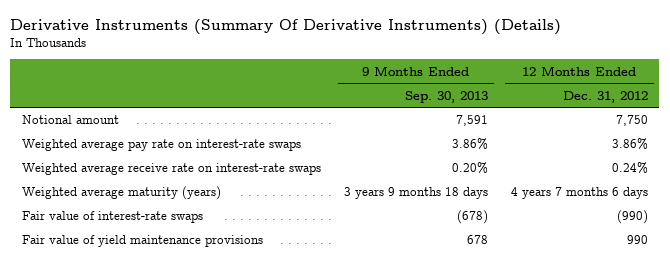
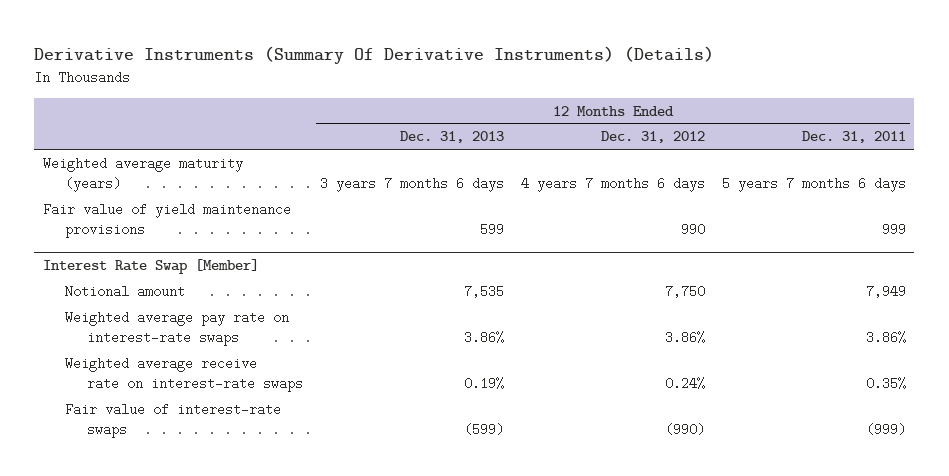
- | 9 Months Ended Sep. 30, 2013 | 12 Months Ended Dec. 31, 2012
+ | 12 Months Ended Dec. 31, 2013 | 12 Months Ended Dec. 31, 2012 | 12 Months Ended Dec. 31, 2011
moved up: Weighted average maturity (years) | 3 years 7 months 6 days | 4 years 7 months 6 days | 5 years 7 months 6 days
moved up: Fair value of yield maintenance provisions | 599 | 990 | 999
+ Interest Rate Swap [Member]

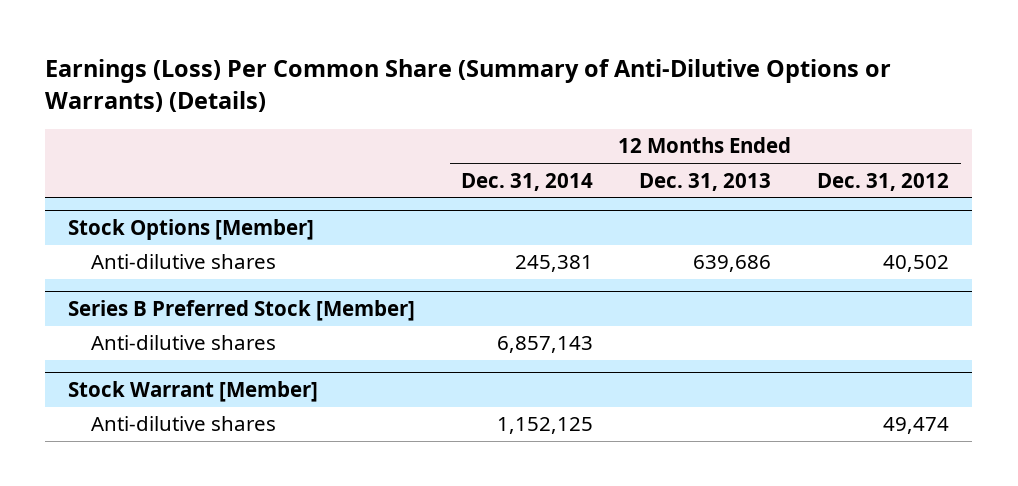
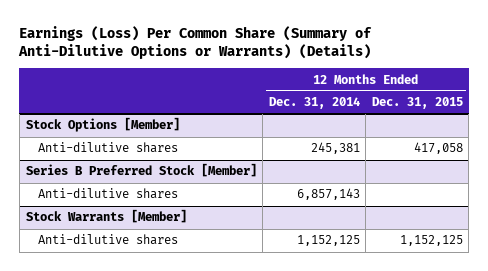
- | 12 Months Ended Dec. 31, 2014 | 12 Months Ended Dec. 31, 2013 | 12 Months Ended Dec. 31, 2012
+ | 12 Months Ended Dec. 31, 2014 | 12 Months Ended Dec. 31, 2015
- Stock Warrant [Member]
+ Stock Warrants [Member]

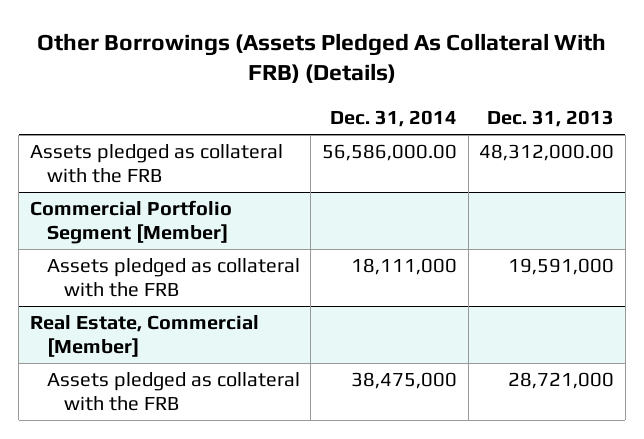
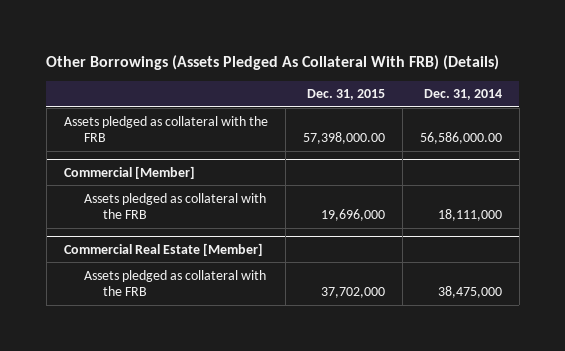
- | Dec. 31, 2014 | Dec. 31, 2013
+ | Dec. 31, 2015 | Dec. 31, 2014
- Commercial Portfolio Segment [Member]
+ Commercial [Member]
- Real Estate, Commercial [Member]
+ Commercial Real Estate [Member]

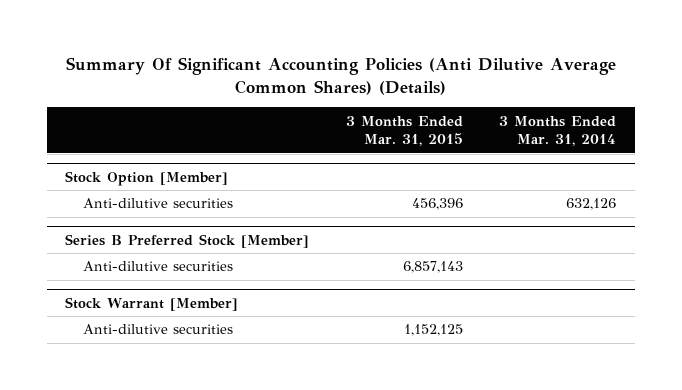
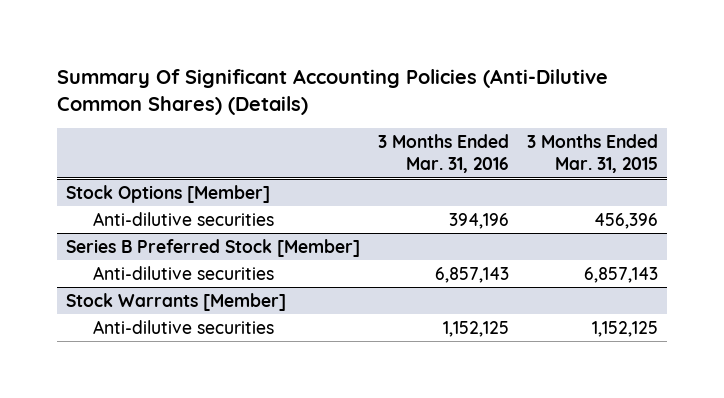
- Summary Of Significant Accounting Policies (Anti Dilutive Average Common Shares) (Details)
+ Summary Of Significant Accounting Policies (Anti-Dilutive Common Shares) (Details)
- | 3 Months Ended Mar. 31, 2015 | 3 Months Ended Mar. 31, 2014
+ | 3 Months Ended Mar. 31, 2016 | 3 Months Ended Mar. 31, 2015
- Stock Option [Member]
+ Stock Options [Member]
- Stock Warrant [Member]
+ Stock Warrants [Member]

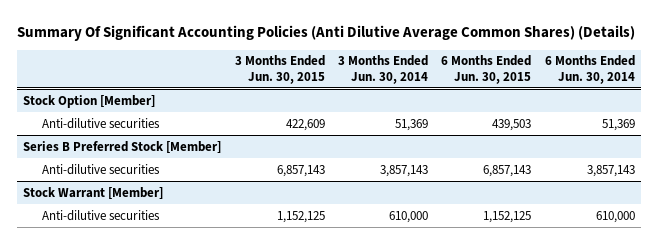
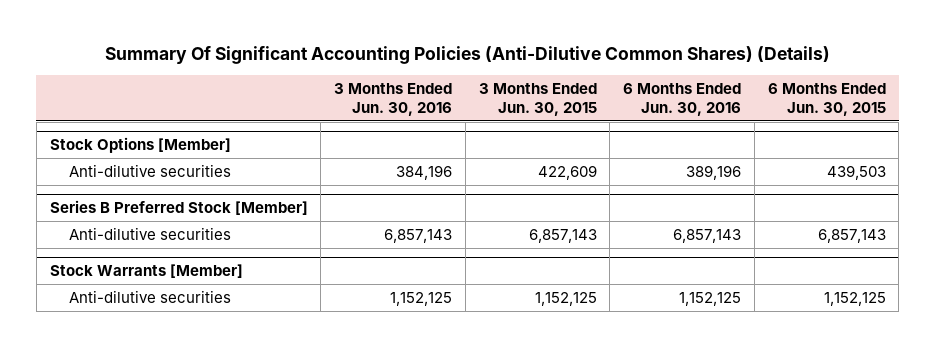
- Summary Of Significant Accounting Policies (Anti Dilutive Average Common Shares) (Details)
+ Summary Of Significant Accounting Policies (Anti-Dilutive Common Shares) (Details)
- | 3 Months Ended Jun. 30, 2015 | 3 Months Ended Jun. 30, 2014 | 6 Months Ended Jun. 30, 2015 | 6 Months Ended Jun. 30, 2014
+ | 3 Months Ended Jun. 30, 2016 | 3 Months Ended Jun. 30, 2015 | 6 Months Ended Jun. 30, 2016 | 6 Months Ended Jun. 30, 2015
- Stock Option [Member]
+ Stock Options [Member]
- Stock Warrant [Member]
+ Stock Warrants [Member]

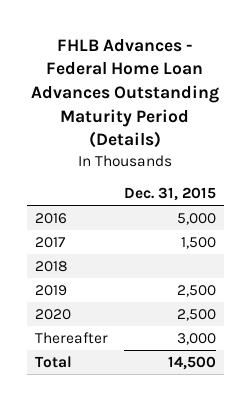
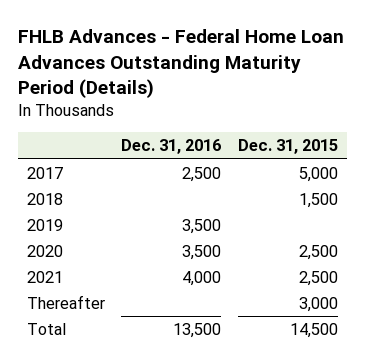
- | Dec. 31, 2015
+ | Dec. 31, 2016 | Dec. 31, 2015
- 2016 | 5,000
- 2017 | 1,500
- 2018
- 2019 | 2,500
+ 2017 | 2,500 | 5,000
+ 2018 | | 1,500
+ 2019 | 3,500 |
+ 2021 | 4,000 | 2,500

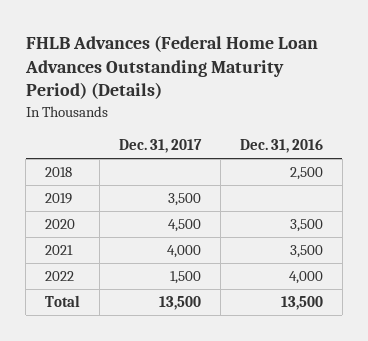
- FHLB Advances - Federal Home Loan Advances Outstanding Maturity Period (Details)
+ FHLB Advances (Federal Home Loan Advances Outstanding Maturity Period) (Details)
- | Dec. 31, 2016 | Dec. 31, 2015
+ | Dec. 31, 2017 | Dec. 31, 2016
- 2017 | 2,500 | 5,000
- 2018 | | 1,500
- 2019 | 3,500 |
+ 2018 | | 2,500
+ 2019 | 3,500 |
- 2021 | 4,000 | 2,500
- Thereafter | | 3,000
+ 2021 | 4,000 | 3,500
+ 2022 | 1,500 | 4,000

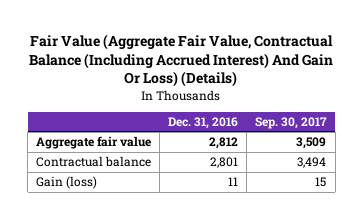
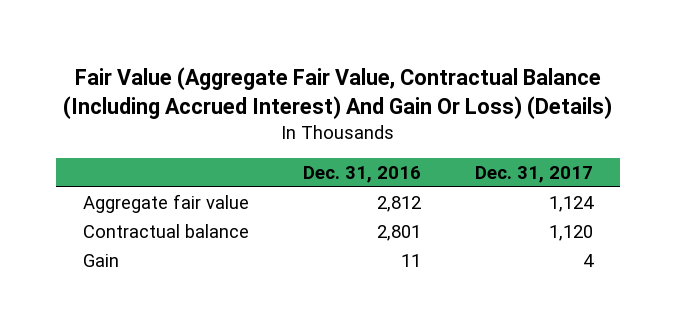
- | Dec. 31, 2016 | Sep. 30, 2017
+ | Dec. 31, 2016 | Dec. 31, 2017
- Gain (loss) | 11 | 15
+ Gain | 11 | 4

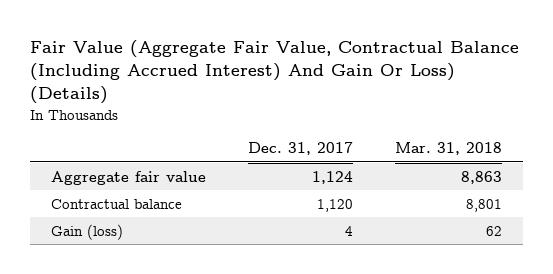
- | Dec. 31, 2016 | Dec. 31, 2017
+ | Dec. 31, 2017 | Mar. 31, 2018
- Gain | 11 | 4
+ Gain (loss) | 4 | 62

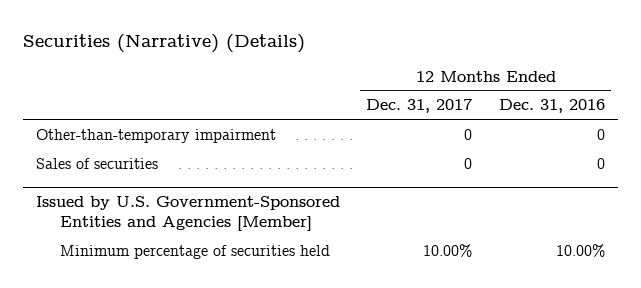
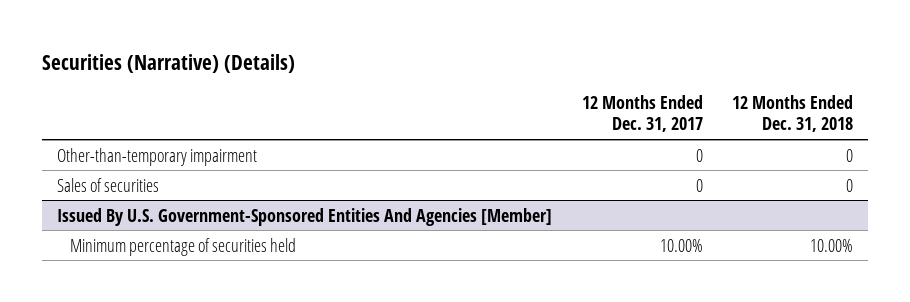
- | 12 Months Ended Dec. 31, 2017 | 12 Months Ended Dec. 31, 2016
+ | 12 Months Ended Dec. 31, 2017 | 12 Months Ended Dec. 31, 2018
- Issued by U.S. Government-Sponsored Entities and Agencies [Member]
+ Issued By U.S. Government-Sponsored Entities And Agencies [Member]

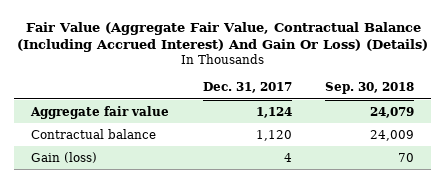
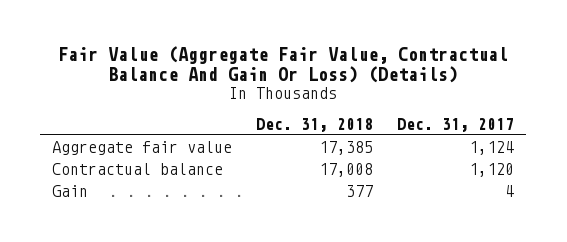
- Fair Value (Aggregate Fair Value, Contractual Balance (Including Accrued Interest) And Gain Or Loss) (Details)
+ Fair Value (Aggregate Fair Value, Contractual Balance And Gain Or Loss) (Details)
- | Dec. 31, 2017 | Sep. 30, 2018
+ | Dec. 31, 2018 | Dec. 31, 2017
- Gain (loss) | 4 | 70
+ Gain | 377 | 4

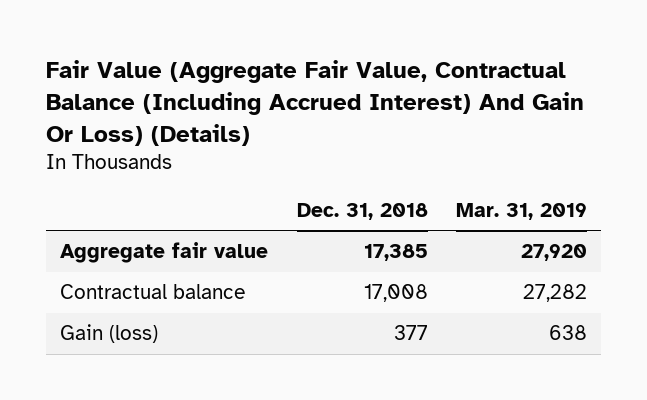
- Fair Value (Aggregate Fair Value, Contractual Balance And Gain Or Loss) (Details)
+ Fair Value (Aggregate Fair Value, Contractual Balance (Including Accrued Interest) And Gain Or Loss) (Details)
- | Dec. 31, 2018 | Dec. 31, 2017
+ | Dec. 31, 2018 | Mar. 31, 2019
- Gain | 377 | 4
+ Gain (loss) | 377 | 638

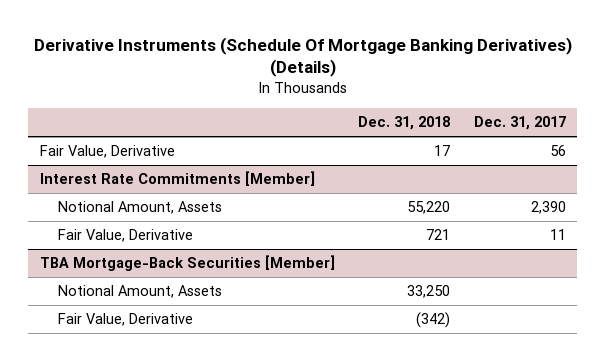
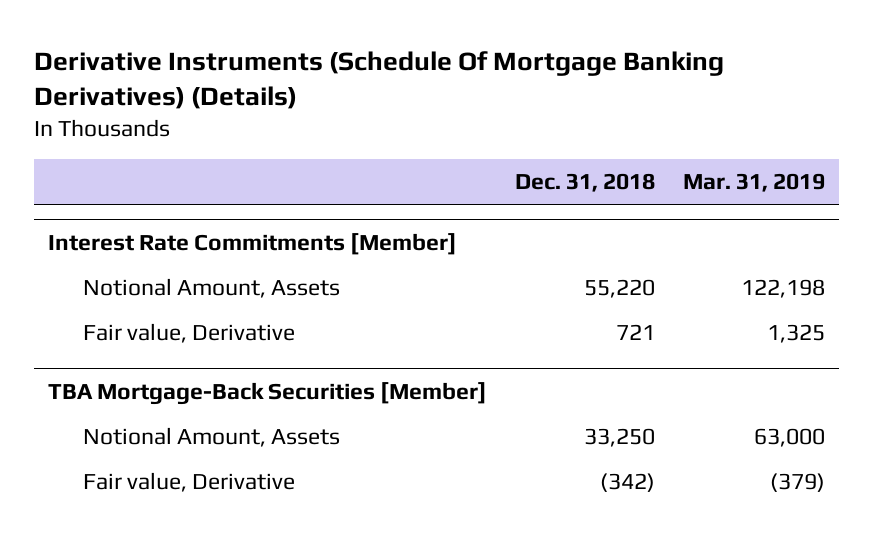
- | Dec. 31, 2018 | Dec. 31, 2017
+ | Dec. 31, 2018 | Mar. 31, 2019
- Fair Value, Derivative | 17 | 56
@ Interest Rate Commitments [Member]
- Fair Value, Derivative | 721 | 11
+ Fair value, Derivative | 721 | 1,325
@ TBA Mortgage-Back Securities [Member]
- Fair Value, Derivative | (342) |
+ Fair value, Derivative | (342) | (379)

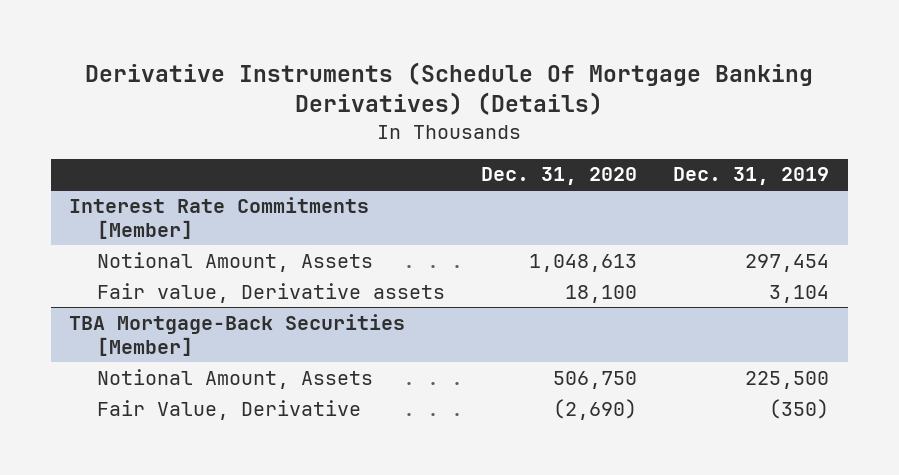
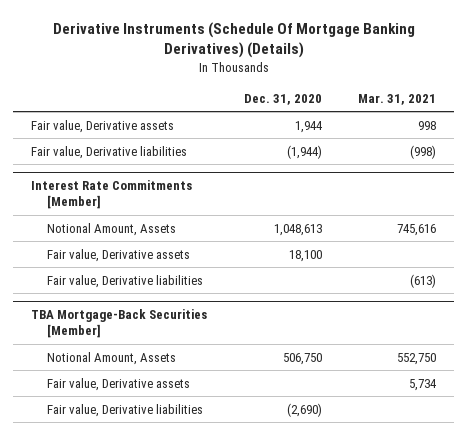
- | Dec. 31, 2020 | Dec. 31, 2019
+ | Dec. 31, 2020 | Mar. 31, 2021
+ Fair value, Derivative assets | 1,944 | 998
+ Fair value, Derivative liabilities | (1,944) | (998)
@ Interest Rate Commitments [Member]
+ Fair value, Derivative liabilities | | (613)
@ TBA Mortgage-Back Securities [Member]
- Fair Value, Derivative | (2,690) | (350)
+ Fair value, Derivative assets | | 5,734
+ Fair value, Derivative liabilities | (2,690) |

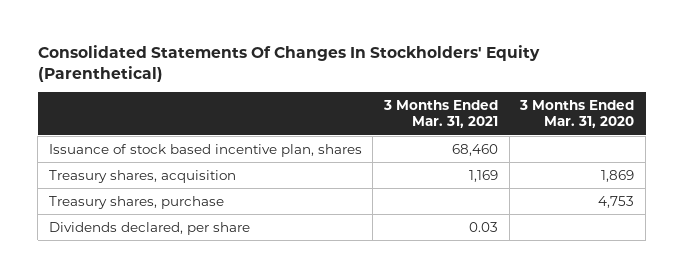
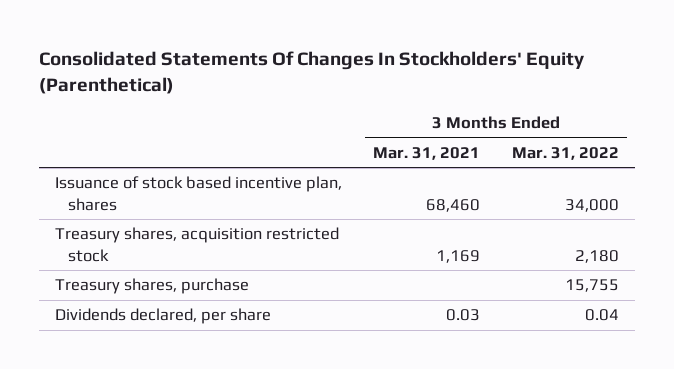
- | 3 Months Ended Mar. 31, 2021 | 3 Months Ended Mar. 31, 2020
+ | 3 Months Ended Mar. 31, 2021 | 3 Months Ended Mar. 31, 2022
- Treasury shares, acquisition | 1,169 | 1,869
+ Treasury shares, acquisition restricted stock | 1,169 | 2,180

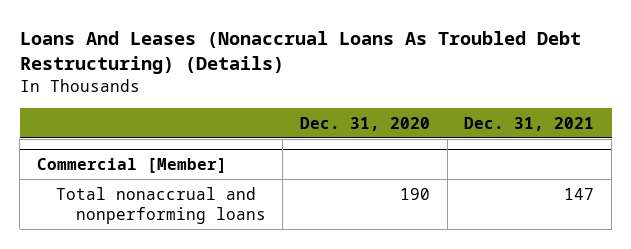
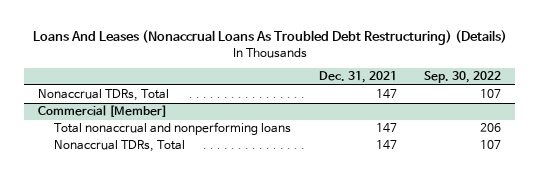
- | Dec. 31, 2020 | Dec. 31, 2021
+ | Dec. 31, 2021 | Sep. 30, 2022
+ Nonaccrual TDRs, Total | 147 | 107
@ Commercial [Member]
+ Nonaccrual TDRs, Total | 147 | 107

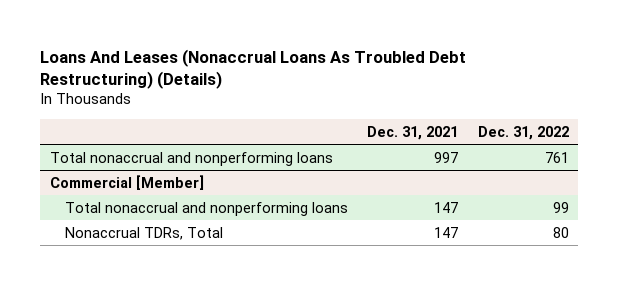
- | Dec. 31, 2021 | Sep. 30, 2022
+ | Dec. 31, 2021 | Dec. 31, 2022
- Nonaccrual TDRs, Total | 147 | 107
+ Total nonaccrual and nonperforming loans | 997 | 761

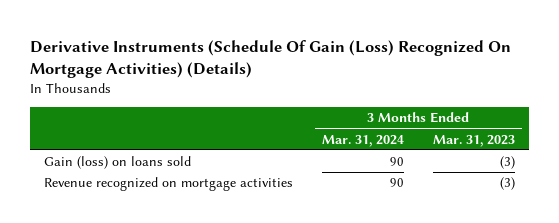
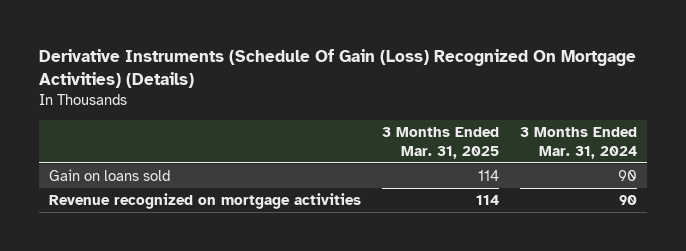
- | 3 Months Ended Mar. 31, 2024 | 3 Months Ended Mar. 31, 2023
+ | 3 Months Ended Mar. 31, 2025 | 3 Months Ended Mar. 31, 2024
- Gain (loss) on loans sold | 90 | (3)
+ Gain on loans sold | 114 | 90

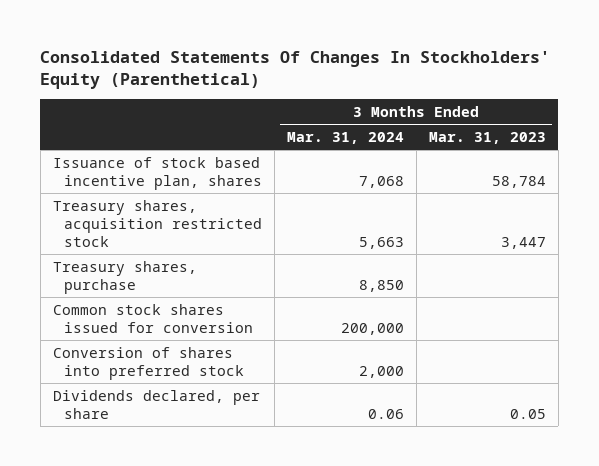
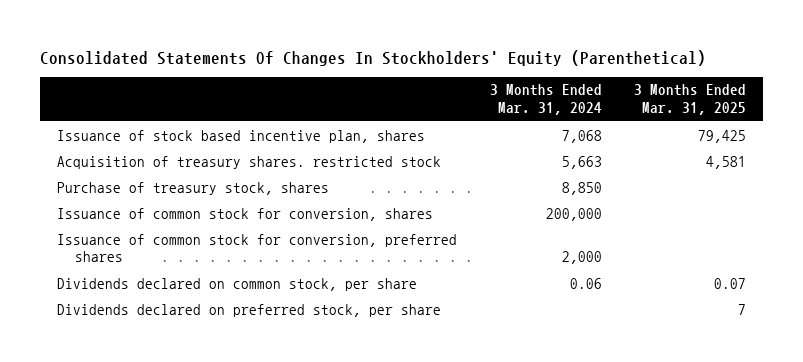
- | 3 Months Ended Mar. 31, 2024 | 3 Months Ended Mar. 31, 2023
+ | 3 Months Ended Mar. 31, 2024 | 3 Months Ended Mar. 31, 2025
- Treasury shares, acquisition restricted stock | 5,663 | 3,447
- Treasury shares, purchase | 8,850 |
- Common stock shares issued for conversion | 200,000 |
- Conversion of shares into preferred stock | 2,000 |
- Dividends declared, per share | 0.06 | 0.05
+ Acquisition of treasury shares. restricted stock | 5,663 | 4,581
+ Purchase of treasury stock, shares | 8,850 |
+ Issuance of common stock for conversion, shares | 200,000 |
+ Issuance of common stock for conversion, preferred shares | 2,000 |
+ Dividends declared on common stock, per share | 0.06 | 0.07
+ Dividends declared on preferred stock, per share | | 7

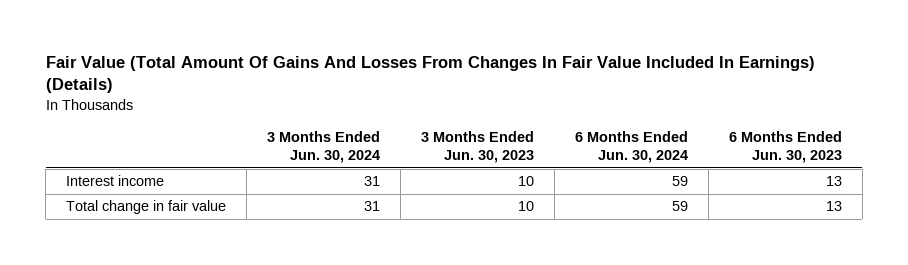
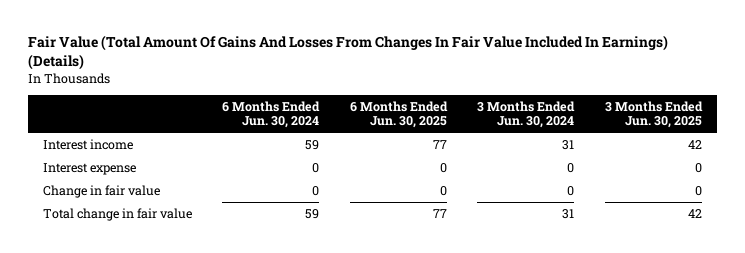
- | 3 Months Ended Jun. 30, 2024 | 3 Months Ended Jun. 30, 2023 | 6 Months Ended Jun. 30, 2024 | 6 Months Ended Jun. 30, 2023
+ | 6 Months Ended Jun. 30, 2024 | 6 Months Ended Jun. 30, 2025 | 3 Months Ended Jun. 30, 2024 | 3 Months Ended Jun. 30, 2025
+ Interest expense | 0 | 0 | 0 | 0
+ Change in fair value | 0 | 0 | 0 | 0

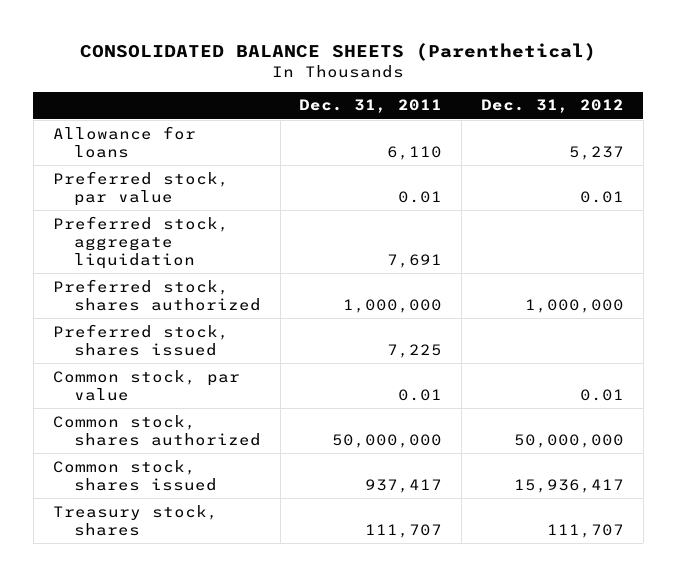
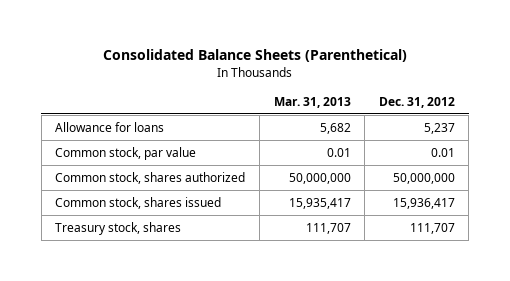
- CONSOLIDATED BALANCE SHEETS (Parenthetical)
+ Consolidated Balance Sheets (Parenthetical)
- | Dec. 31, 2011 | Dec. 31, 2012
+ | Mar. 31, 2013 | Dec. 31, 2012
- Preferred stock, par value | 0.01 | 0.01
- Preferred stock, aggregate liquidation | 7,691 |
- Preferred stock, shares authorized | 1,000,000 | 1,000,000
- Preferred stock, shares issued | 7,225 |

